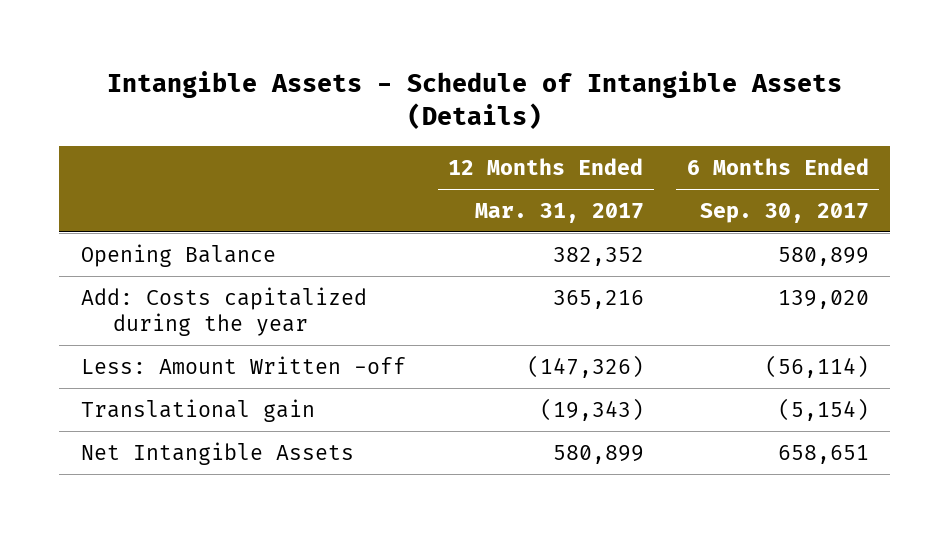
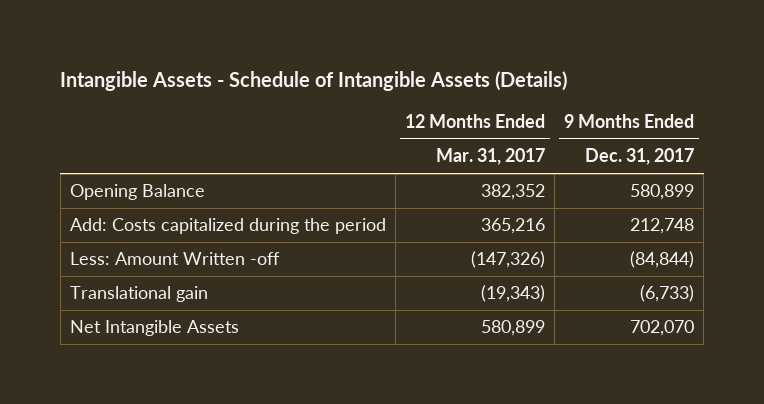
- | 12 Months Ended Mar. 31, 2017 | 6 Months Ended Sep. 30, 2017
+ | 12 Months Ended Mar. 31, 2017 | 9 Months Ended Dec. 31, 2017
- Add: Costs capitalized during the year | 365,216 | 139,020
+ Add: Costs capitalized during the period | 365,216 | 212,748

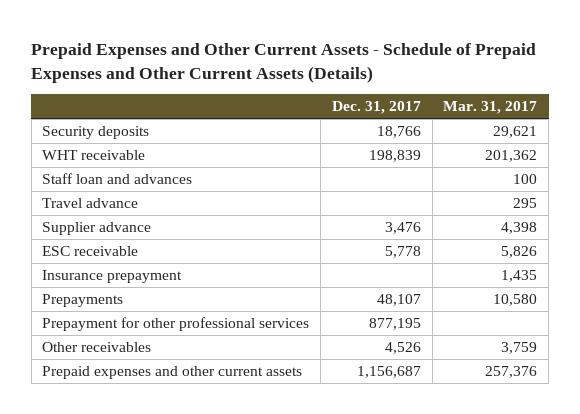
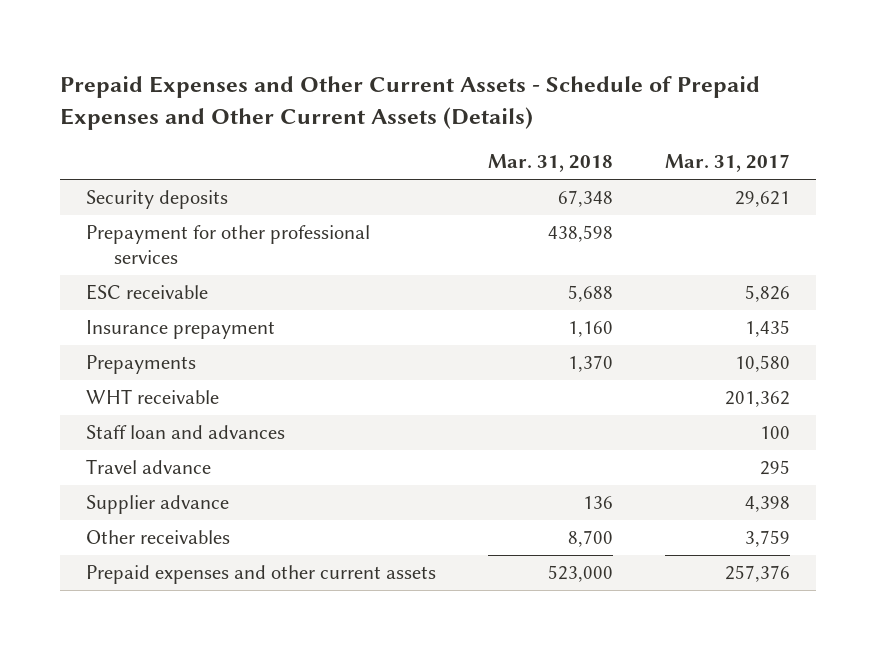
- | Dec. 31, 2017 | Mar. 31, 2017
+ | Mar. 31, 2018 | Mar. 31, 2017
moved up: Prepayment for other professional services | 438,598 |
moved up: ESC receivable | 5,688 | 5,826
moved up: Insurance prepayment | 1,160 | 1,435
moved up: Prepayments | 1,370 | 10,580

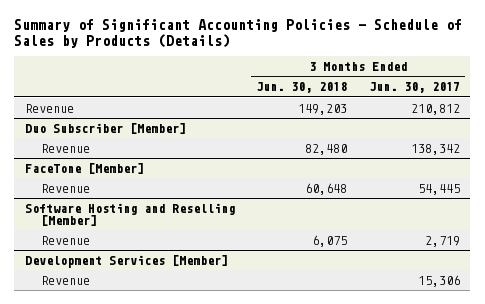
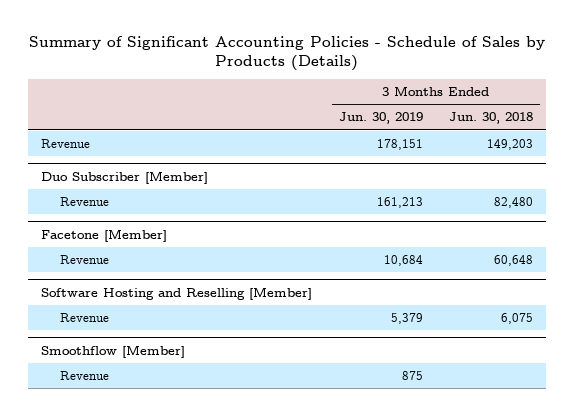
- | 3 Months Ended Jun. 30, 2018 | 3 Months Ended Jun. 30, 2017
+ | 3 Months Ended Jun. 30, 2019 | 3 Months Ended Jun. 30, 2018
- FaceTone [Member]
+ Facetone [Member]
- Development Services [Member]
+ Smoothflow [Member]

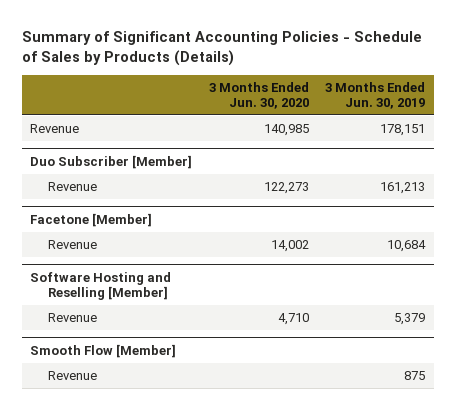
- | 3 Months Ended Jun. 30, 2019 | 3 Months Ended Jun. 30, 2018
+ | 3 Months Ended Jun. 30, 2020 | 3 Months Ended Jun. 30, 2019
- Smoothflow [Member]
+ Smooth Flow [Member]

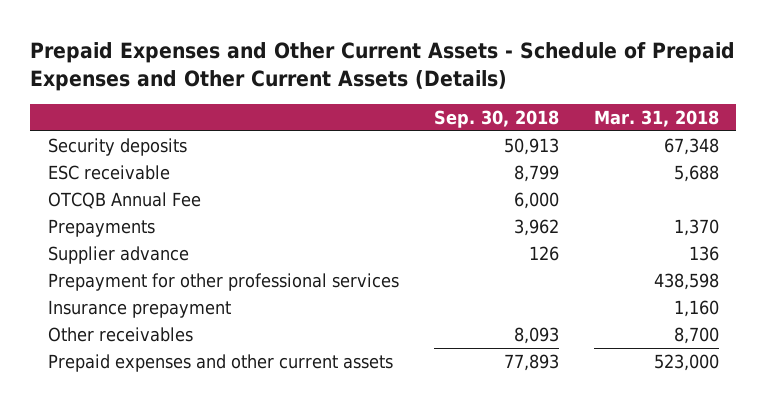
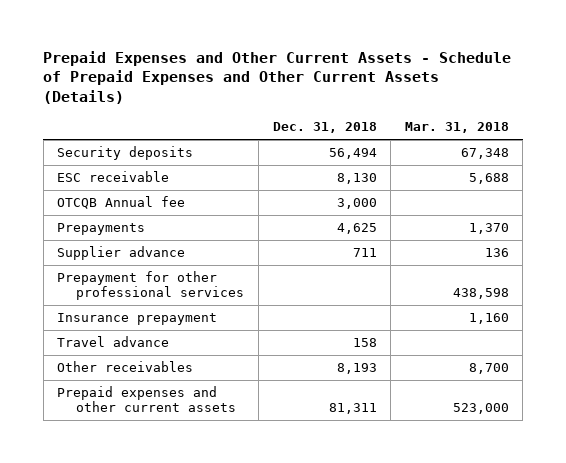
- | Sep. 30, 2018 | Mar. 31, 2018
+ | Dec. 31, 2018 | Mar. 31, 2018
- OTCQB Annual Fee | 6,000 |
+ OTCQB Annual fee | 3,000 |
+ Travel advance | 158 |

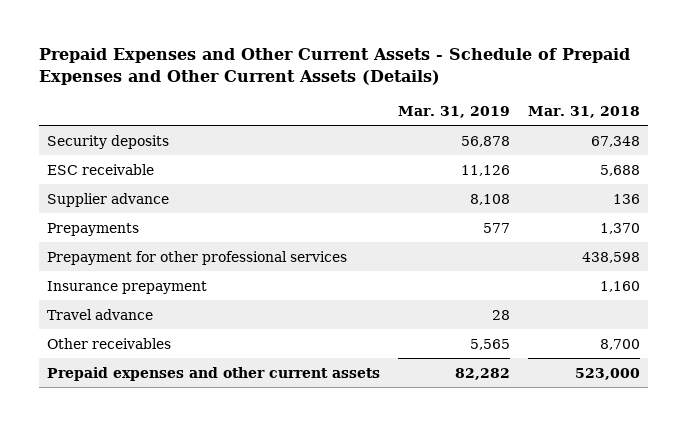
- | Dec. 31, 2018 | Mar. 31, 2018
+ | Mar. 31, 2019 | Mar. 31, 2018
- OTCQB Annual fee | 3,000 |
moved down: Prepayments | 577 | 1,370

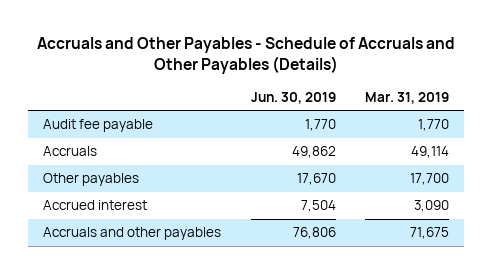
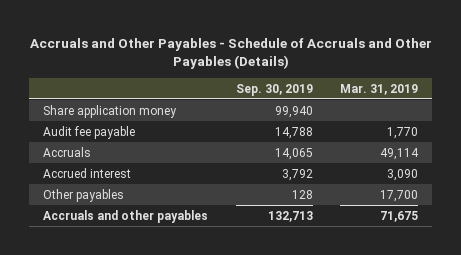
- | Jun. 30, 2019 | Mar. 31, 2019
+ | Sep. 30, 2019 | Mar. 31, 2019
+ Share application money | 99,940 |
moved down: Other payables | 128 | 17,700

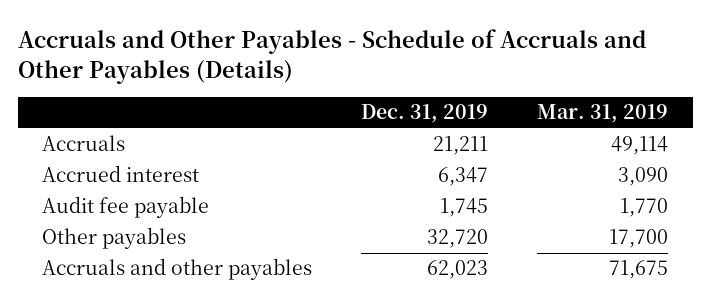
- | Sep. 30, 2019 | Mar. 31, 2019
+ | Dec. 31, 2019 | Mar. 31, 2019
- Share application money | 99,940 |
moved down: Audit fee payable | 1,745 | 1,770

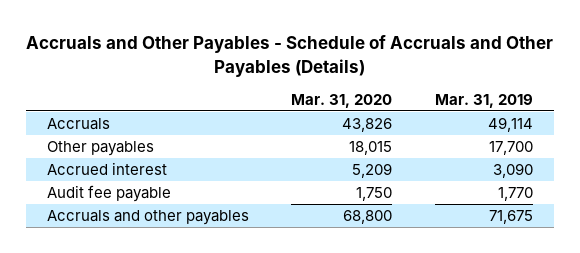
- | Dec. 31, 2019 | Mar. 31, 2019
+ | Mar. 31, 2020 | Mar. 31, 2019
moved up: Other payables | 18,015 | 17,700

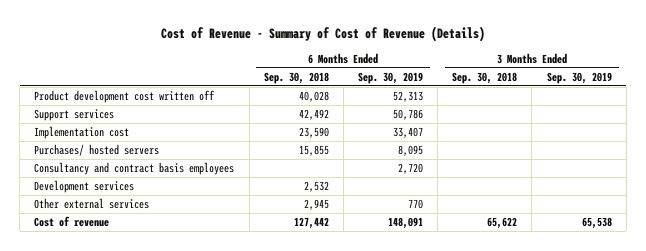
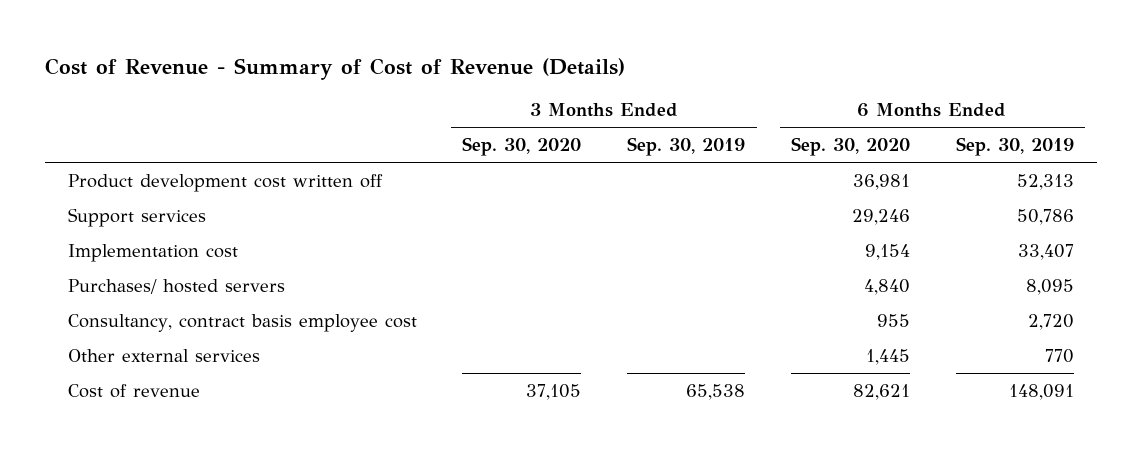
- | 6 Months Ended Sep. 30, 2018 | 6 Months Ended Sep. 30, 2019 | 3 Months Ended Sep. 30, 2018 | 3 Months Ended Sep. 30, 2019
+ | 3 Months Ended Sep. 30, 2020 | 3 Months Ended Sep. 30, 2019 | 6 Months Ended Sep. 30, 2020 | 6 Months Ended Sep. 30, 2019
- Consultancy and contract basis employees | | 2,720 | |
- Development services | 2,532 | | |
+ Consultancy, contract basis employee cost | | | 955 | 2,720

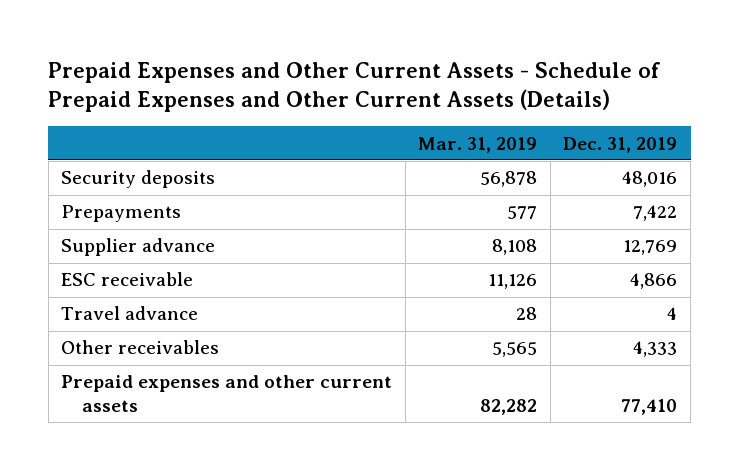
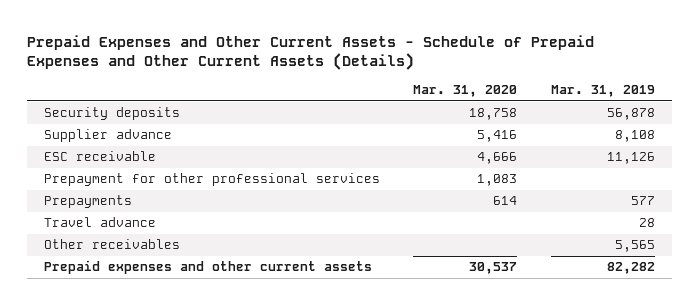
- | Mar. 31, 2019 | Dec. 31, 2019
+ | Mar. 31, 2020 | Mar. 31, 2019
+ Prepayment for other professional services | 1,083 |
moved down: Prepayments | 614 | 577

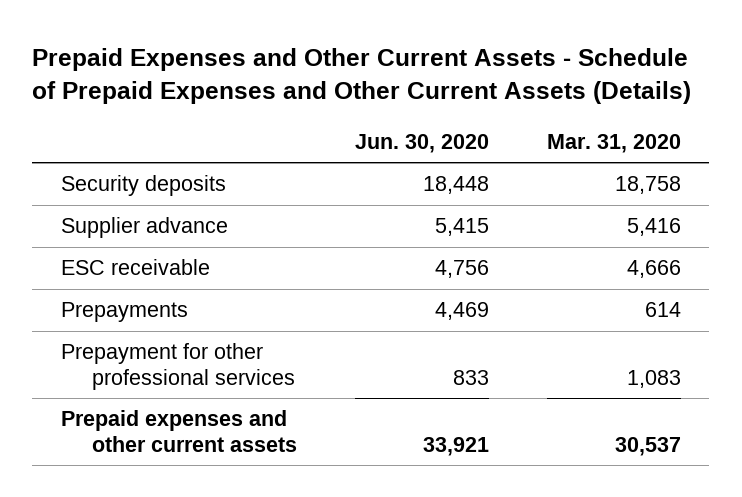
- | Mar. 31, 2020 | Mar. 31, 2019
+ | Jun. 30, 2020 | Mar. 31, 2020
- Travel advance | | 28
- Other receivables | | 5,565
moved down: Prepayment for other professional services | 833 | 1,083

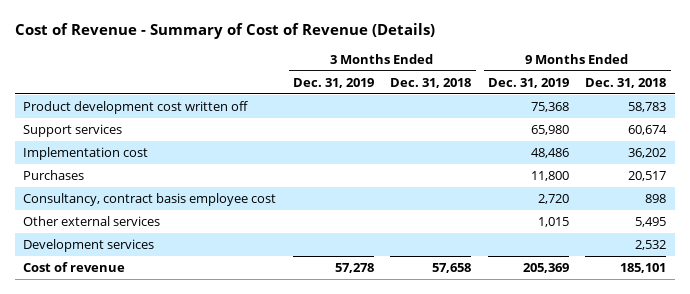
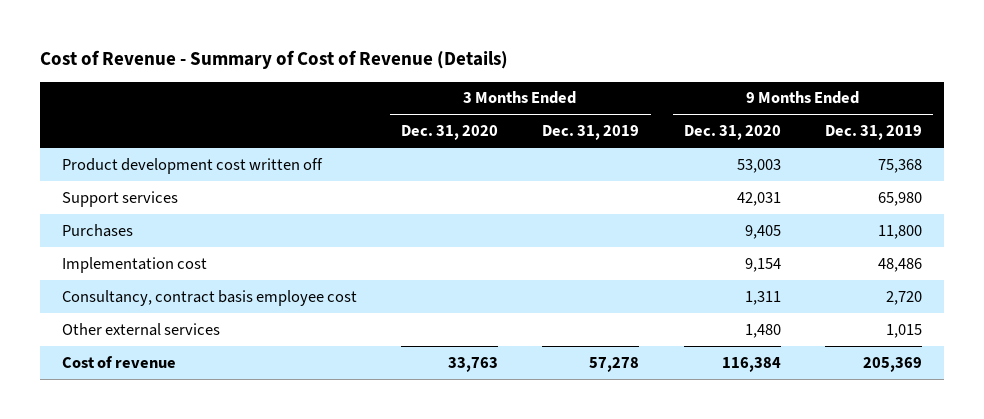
- | 3 Months Ended Dec. 31, 2019 | 3 Months Ended Dec. 31, 2018 | 9 Months Ended Dec. 31, 2019 | 9 Months Ended Dec. 31, 2018
+ | 3 Months Ended Dec. 31, 2020 | 3 Months Ended Dec. 31, 2019 | 9 Months Ended Dec. 31, 2020 | 9 Months Ended Dec. 31, 2019
moved down: Implementation cost | | | 9,154 | 48,486
- Development services | | | | 2,532

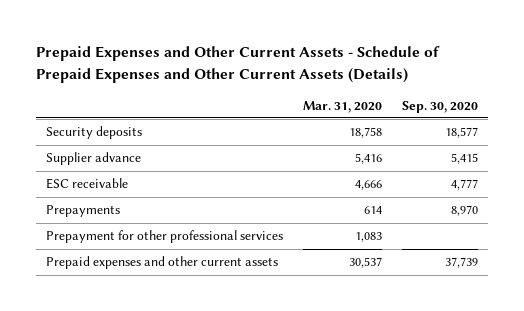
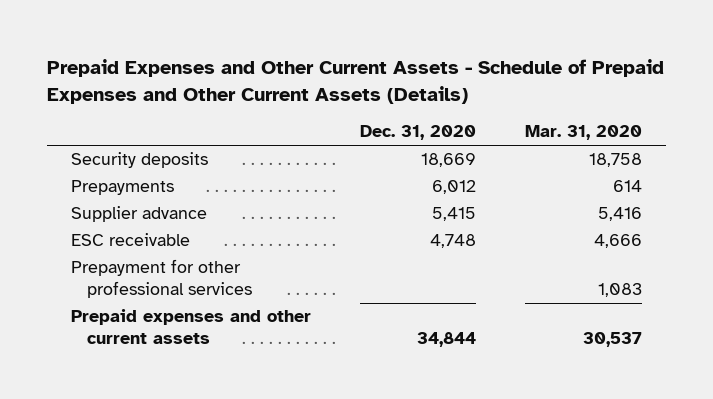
- | Mar. 31, 2020 | Sep. 30, 2020
+ | Dec. 31, 2020 | Mar. 31, 2020
moved up: Prepayments | 6,012 | 614

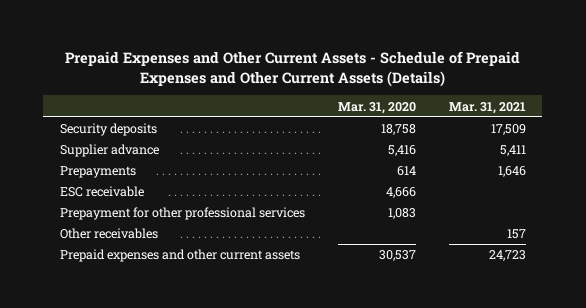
- | Dec. 31, 2020 | Mar. 31, 2020
+ | Mar. 31, 2020 | Mar. 31, 2021
moved down: Prepayments | 614 | 1,646
+ Other receivables | | 157

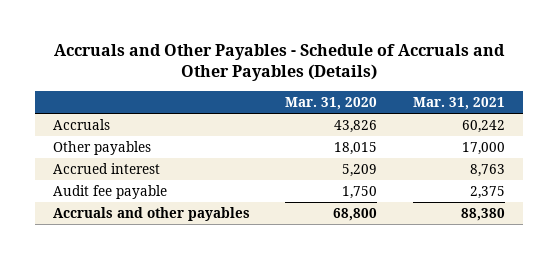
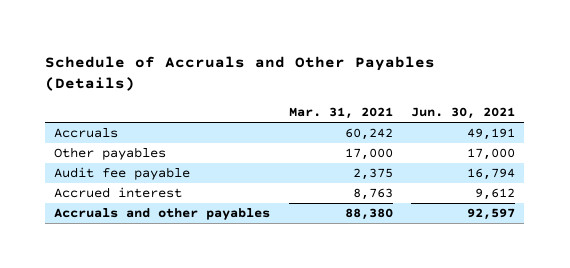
- Accruals and Other Payables - Schedule of Accruals and Other Payables (Details)
+ Schedule of Accruals and Other Payables (Details)
- | Mar. 31, 2020 | Mar. 31, 2021
+ | Mar. 31, 2021 | Jun. 30, 2021
moved down: Accrued interest | 8,763 | 9,612

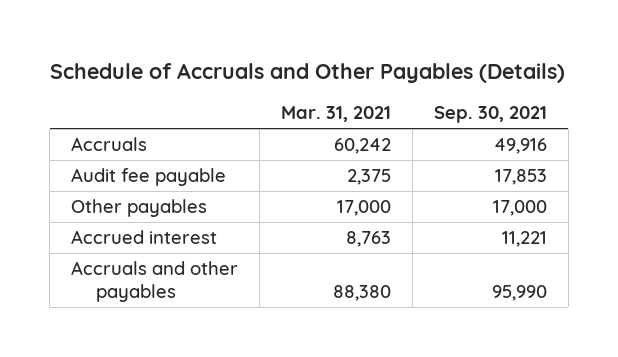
- | Mar. 31, 2021 | Jun. 30, 2021
+ | Mar. 31, 2021 | Sep. 30, 2021
moved down: Other payables | 17,000 | 17,000

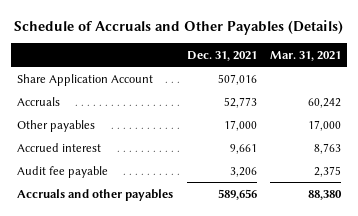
- | Mar. 31, 2021 | Sep. 30, 2021
+ | Dec. 31, 2021 | Mar. 31, 2021
+ Share Application Account | 507,016 |
moved down: Audit fee payable | 3,206 | 2,375

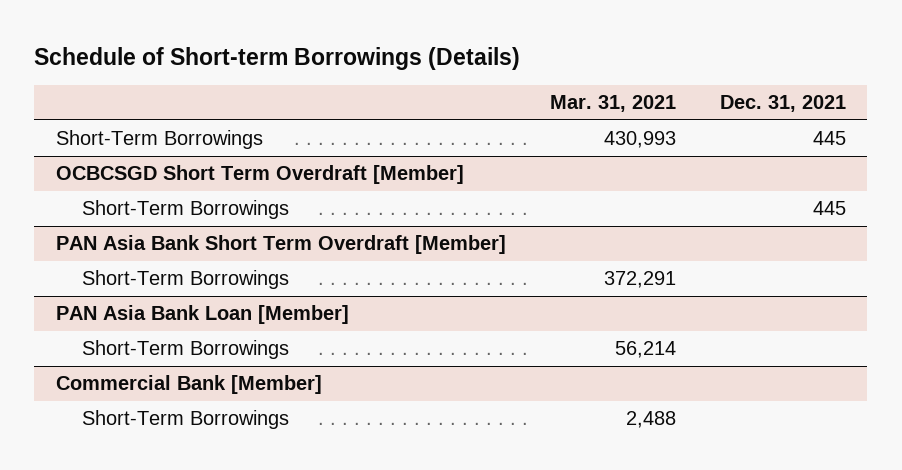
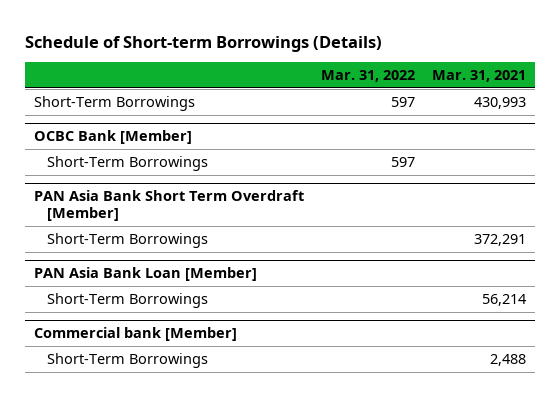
- | Mar. 31, 2021 | Dec. 31, 2021
+ | Mar. 31, 2022 | Mar. 31, 2021
- OCBCSGD Short Term Overdraft [Member]
+ OCBC Bank [Member]
- Commercial Bank [Member]
+ Commercial bank [Member]

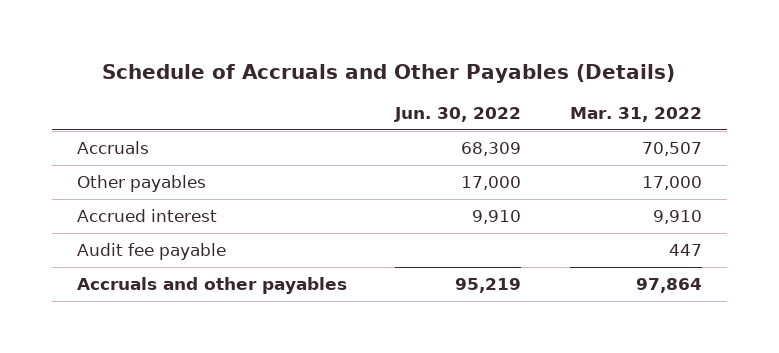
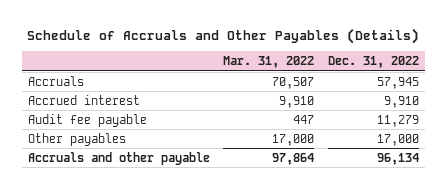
- | Jun. 30, 2022 | Mar. 31, 2022
+ | Mar. 31, 2022 | Dec. 31, 2022
- Accruals and other payables | 95,219 | 97,864
moved down: Other payables | 17,000 | 17,000
+ Accruals and other payable | 97,864 | 96,134

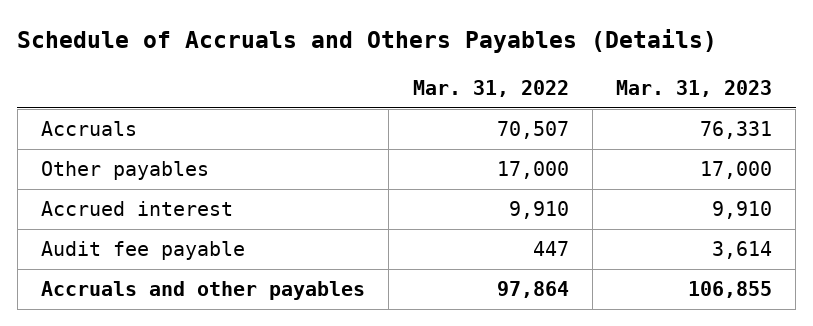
- Schedule of Accruals and Other Payables (Details)
+ Schedule of Accruals and Others Payables (Details)
- | Mar. 31, 2022 | Dec. 31, 2022
+ | Mar. 31, 2022 | Mar. 31, 2023
moved up: Other payables | 17,000 | 17,000
- Accruals and other payable | 97,864 | 96,134
+ Accruals and other payables | 97,864 | 106,855

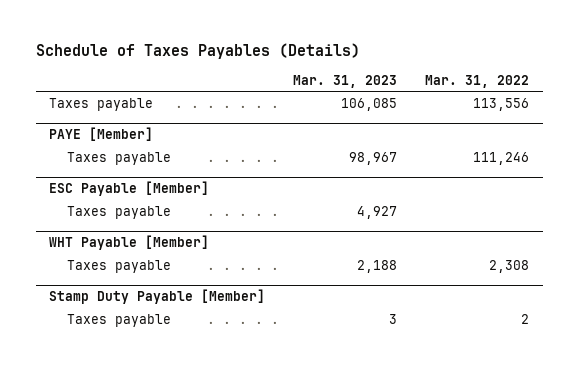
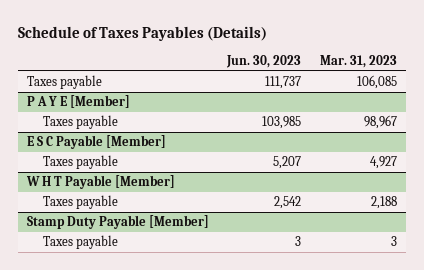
- | Mar. 31, 2023 | Mar. 31, 2022
+ | Jun. 30, 2023 | Mar. 31, 2023
- PAYE [Member]
+ P A Y E [Member]
- ESC Payable [Member]
+ E S C Payable [Member]
- WHT Payable [Member]
+ W H T Payable [Member]

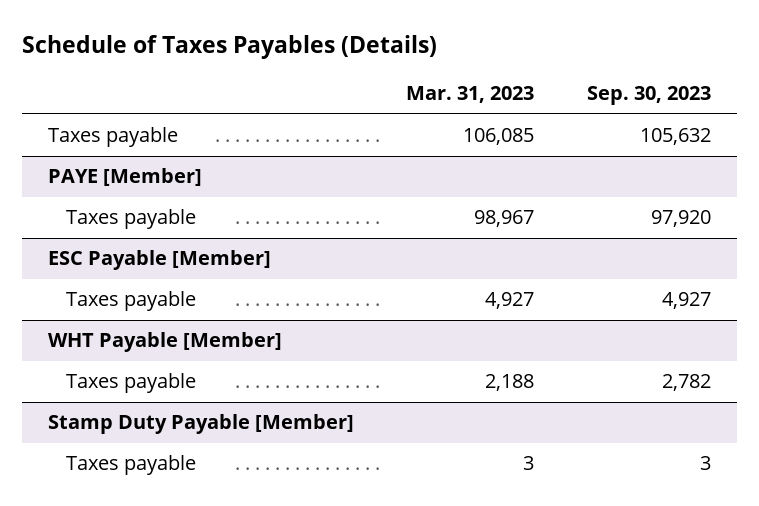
- | Jun. 30, 2023 | Mar. 31, 2023
+ | Mar. 31, 2023 | Sep. 30, 2023
- P A Y E [Member]
+ PAYE [Member]
- E S C Payable [Member]
+ ESC Payable [Member]
- W H T Payable [Member]
+ WHT Payable [Member]

